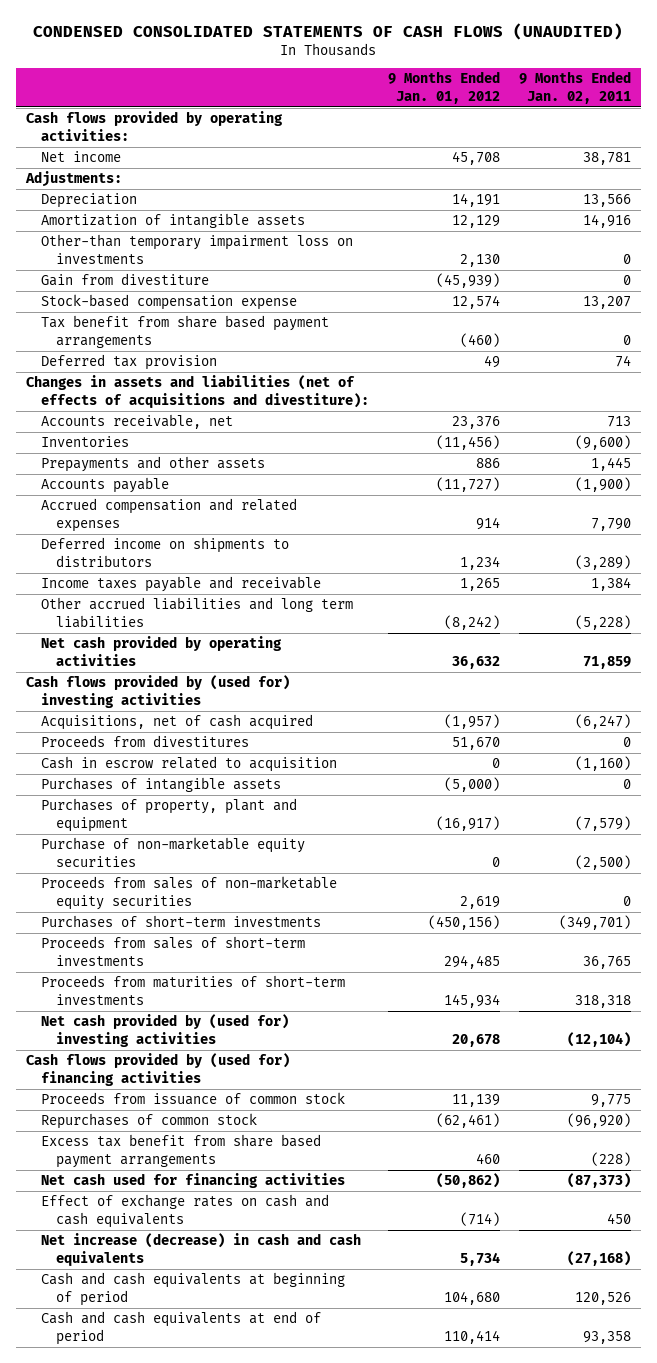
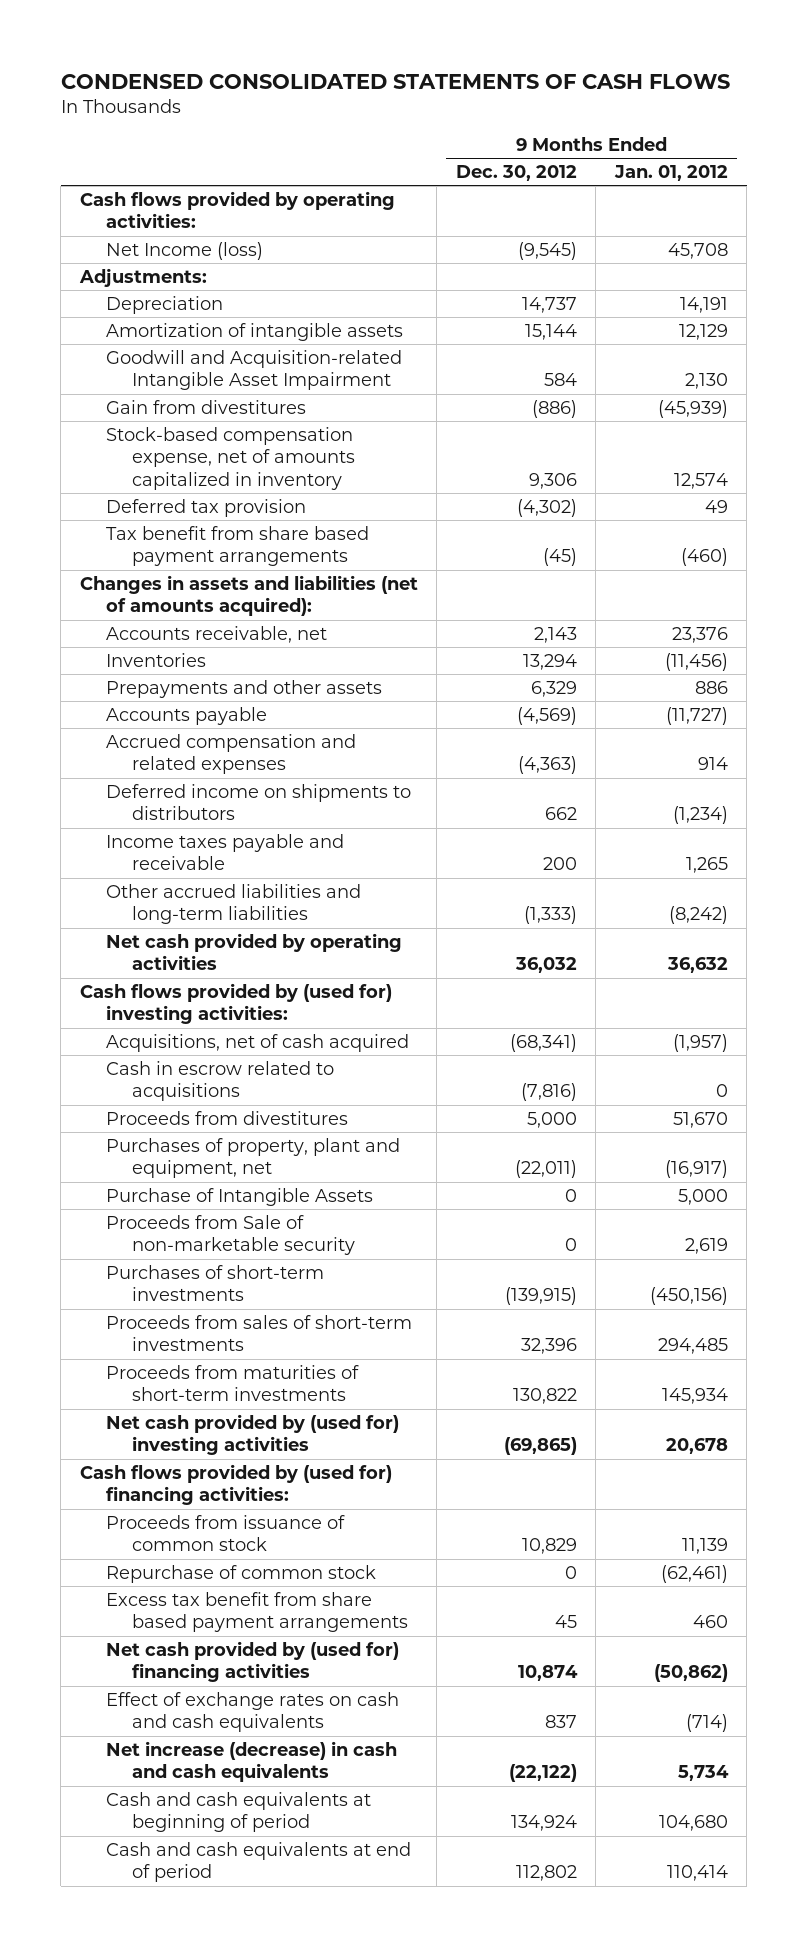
- CONDENSED CONSOLIDATED STATEMENTS OF CASH FLOWS (UNAUDITED)
+ CONDENSED CONSOLIDATED STATEMENTS OF CASH FLOWS
- | 9 Months Ended Jan. 01, 2012 | 9 Months Ended Jan. 02, 2011
+ | 9 Months Ended Dec. 30, 2012 | 9 Months Ended Jan. 01, 2012
- Net income | 45,708 | 38,781
+ Net Income (loss) | (9,545) | 45,708
- Other-than temporary impairment loss on investments | 2,130 | 0
- Gain from divestiture | (45,939) | 0
- Stock-based compensation expense | 12,574 | 13,207
+ Goodwill and Acquisition-related Intangible Asset Impairment | 584 | 2,130
+ Gain from divestitures | (886) | (45,939)
+ Stock-based compensation expense, net of amounts capitalized in inventory | 9,306 | 12,574
- Changes in assets and liabilities (net of effects of acquisitions and divestiture):
moved down: Tax benefit from share based payment arrangements | (45) | (460)
+ Changes in assets and liabilities (net of amounts acquired):
- Deferred income on shipments to distributors | 1,234 | (3,289)
+ Deferred income on shipments to distributors | 662 | (1,234)
- Other accrued liabilities and long term liabilities | (8,242) | (5,228)
+ Other accrued liabilities and long-term liabilities | (1,333) | (8,242)
- Cash flows provided by (used for) investing activities
+ Cash flows provided by (used for) investing activities:
+ Cash in escrow related to acquisitions | (7,816) | 0
- Cash in escrow related to acquisition | 0 | (1,160)
- Purchases of intangible assets | (5,000) | 0
- Purchases of property, plant and equipment | (16,917) | (7,579)
- Purchase of non-marketable equity securities | 0 | (2,500)
- Proceeds from sales of non-marketable equity securities | 2,619 | 0
+ Purchases of property, plant and equipment, net | (22,011) | (16,917)
+ Purchase of Intangible Assets | 0 | 5,000
+ Proceeds from Sale of non-marketable security | 0 | 2,619
- Cash flows provided by (used for) financing activities
+ Cash flows provided by (used for) financing activities:
- Repurchases of common stock | (62,461) | (96,920)
+ Repurchase of common stock | 0 | (62,461)
- Net cash used for financing activities | (50,862) | (87,373)
+ Net cash provided by (used for) financing activities | 10,874 | (50,862)

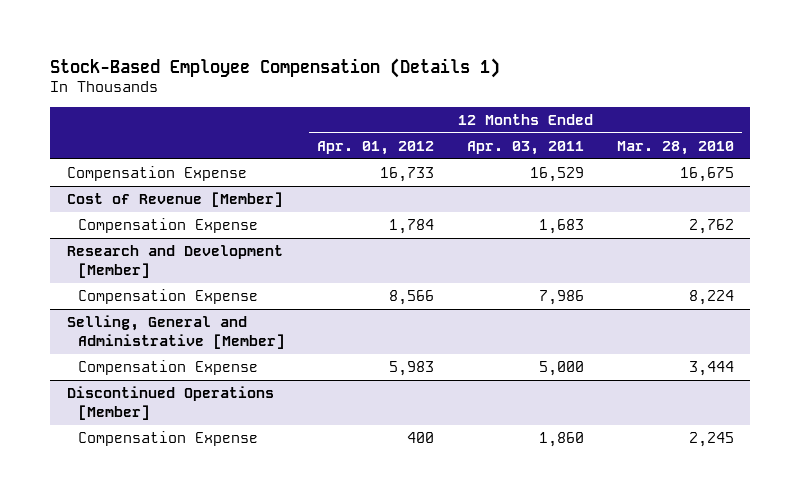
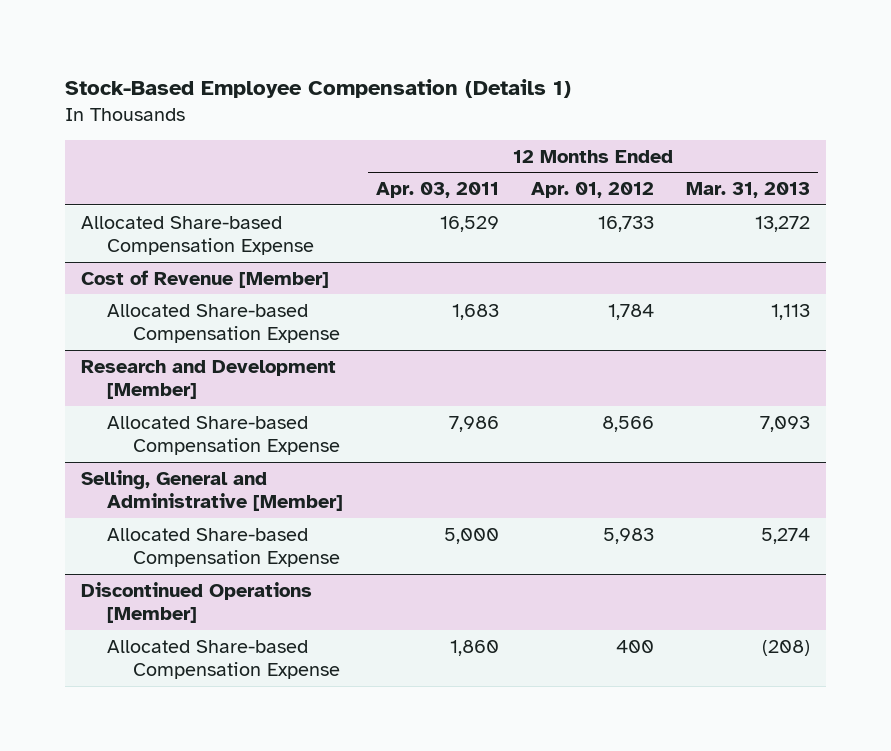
- | 12 Months Ended Apr. 01, 2012 | 12 Months Ended Apr. 03, 2011 | 12 Months Ended Mar. 28, 2010
+ | 12 Months Ended Apr. 03, 2011 | 12 Months Ended Apr. 01, 2012 | 12 Months Ended Mar. 31, 2013
- Compensation Expense | 16,733 | 16,529 | 16,675
+ Allocated Share-based Compensation Expense | 16,529 | 16,733 | 13,272
@ Cost of Revenue [Member]
- Compensation Expense | 1,784 | 1,683 | 2,762
+ Allocated Share-based Compensation Expense | 1,683 | 1,784 | 1,113
@ Research and Development [Member]
- Compensation Expense | 8,566 | 7,986 | 8,224
+ Allocated Share-based Compensation Expense | 7,986 | 8,566 | 7,093
@ Selling, General and Administrative [Member]
- Compensation Expense | 5,983 | 5,000 | 3,444
+ Allocated Share-based Compensation Expense | 5,000 | 5,983 | 5,274
@ Discontinued Operations [Member]
- Compensation Expense | 400 | 1,860 | 2,245
+ Allocated Share-based Compensation Expense | 1,860 | 400 | (208)

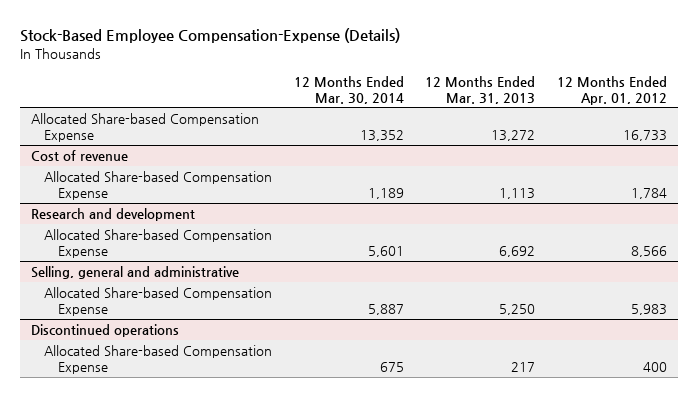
- Stock-Based Employee Compensation (Details 1)
+ Stock-Based Employee Compensation-Expense (Details)
- | 12 Months Ended Apr. 03, 2011 | 12 Months Ended Apr. 01, 2012 | 12 Months Ended Mar. 31, 2013
+ | 12 Months Ended Mar. 30, 2014 | 12 Months Ended Mar. 31, 2013 | 12 Months Ended Apr. 01, 2012
- Cost of Revenue [Member]
+ Cost of revenue
- Research and Development [Member]
- Allocated Share-based Compensation Expense | 7,986 | 8,566 | 7,093
- Selling, General and Administrative [Member]
- Allocated Share-based Compensation Expense | 5,000 | 5,983 | 5,274
- Discontinued Operations [Member]
- Allocated Share-based Compensation Expense | 1,860 | 400 | (208)
+ Research and development
+ Allocated Share-based Compensation Expense | 5,601 | 6,692 | 8,566
+ Selling, general and administrative
+ Allocated Share-based Compensation Expense | 5,887 | 5,250 | 5,983
+ Discontinued operations
+ Allocated Share-based Compensation Expense | 675 | 217 | 400

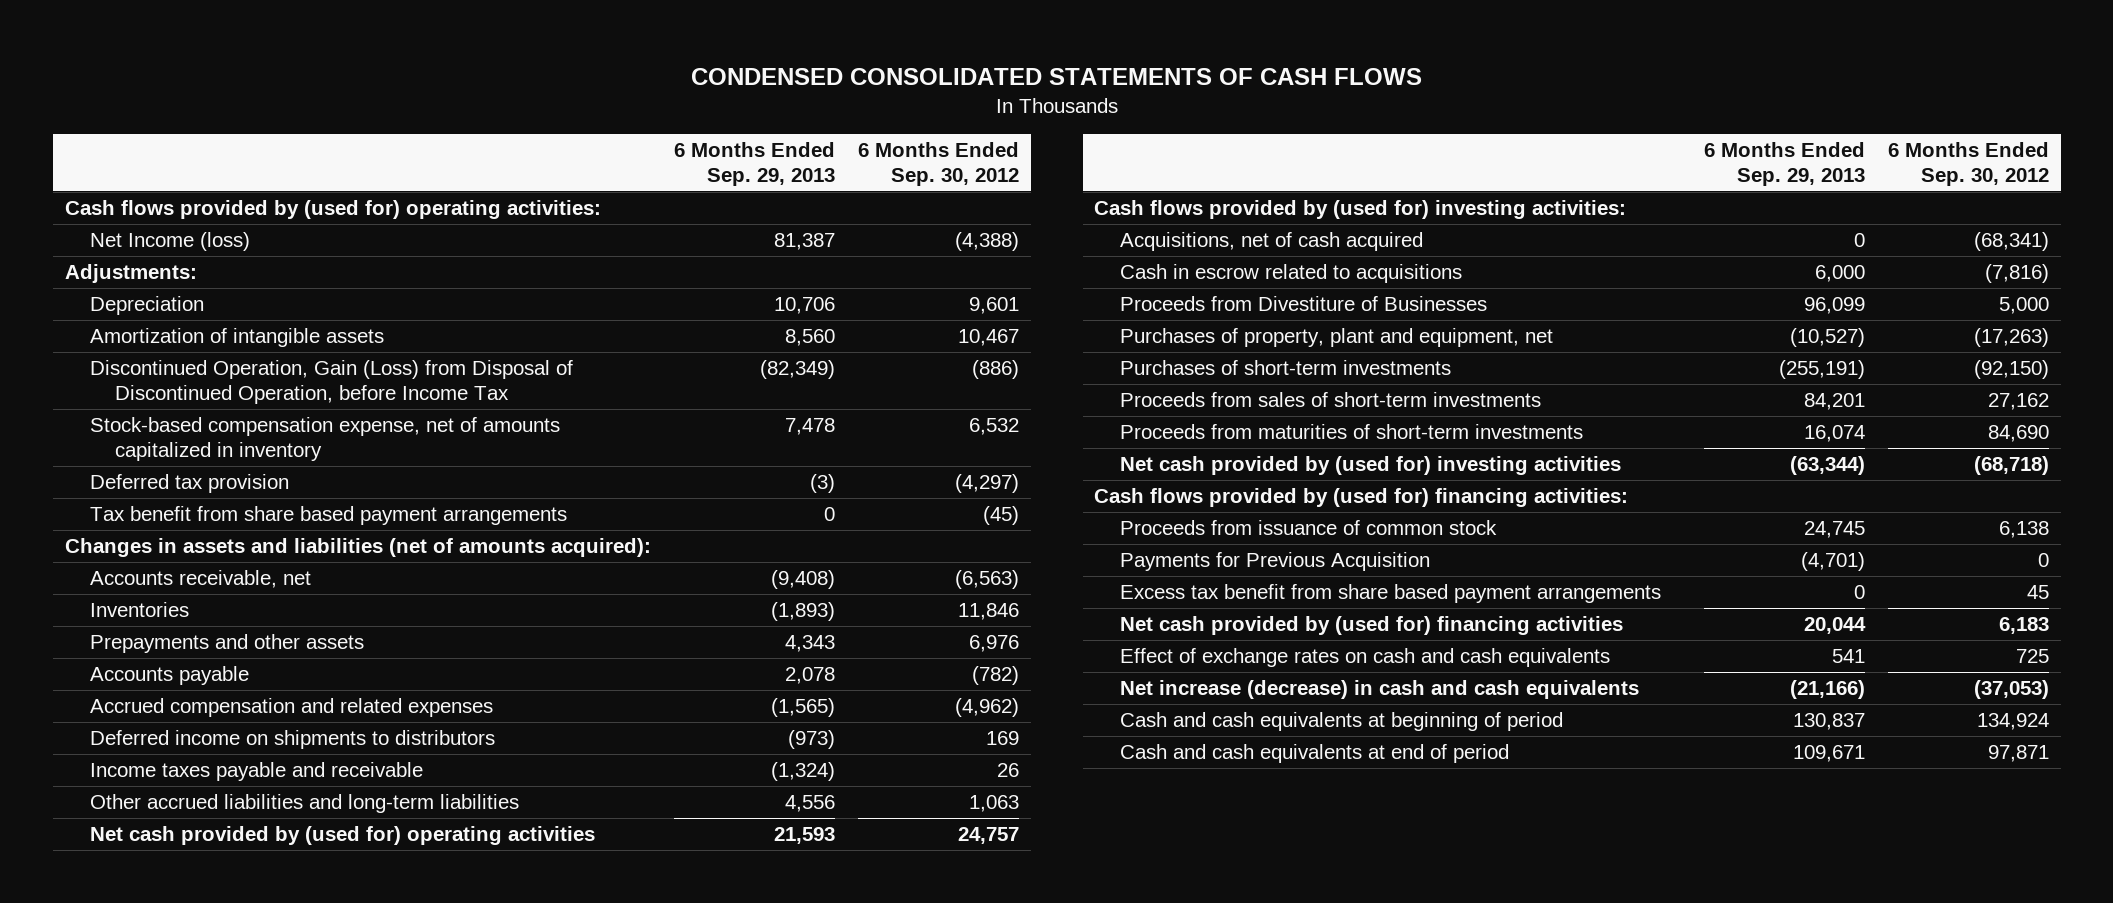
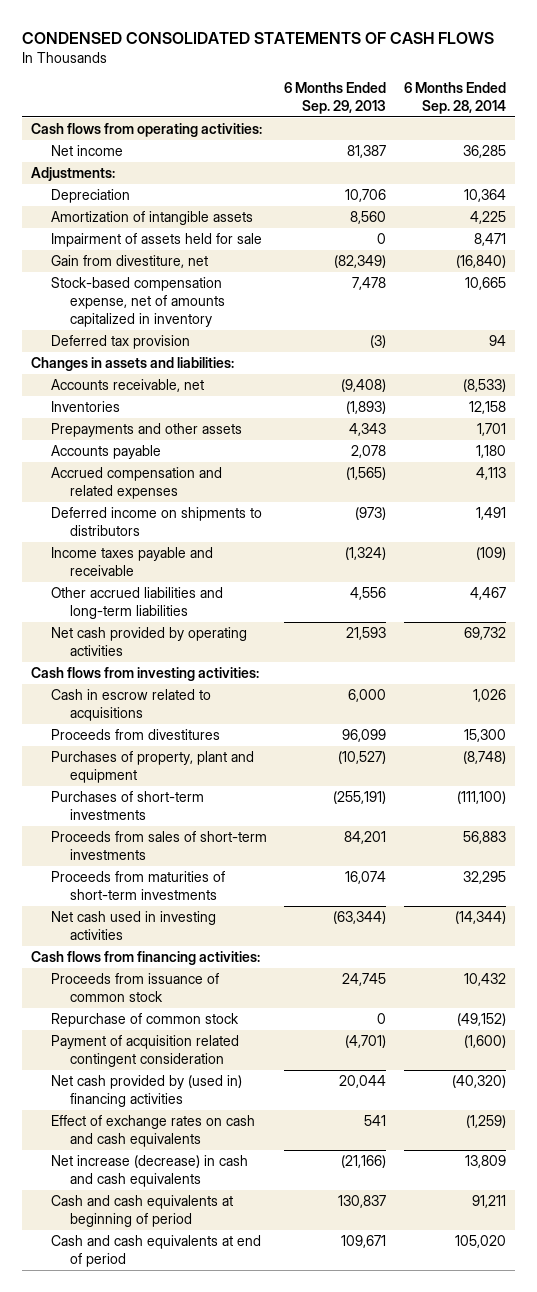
- | 6 Months Ended Sep. 29, 2013 | 6 Months Ended Sep. 30, 2012
+ | 6 Months Ended Sep. 29, 2013 | 6 Months Ended Sep. 28, 2014
- Cash flows provided by (used for) operating activities:
- Net Income (loss) | 81,387 | (4,388)
+ Cash flows from operating activities:
+ Net income | 81,387 | 36,285
- Discontinued Operation, Gain (Loss) from Disposal of Discontinued Operation, before Income Tax | (82,349) | (886)
+ Impairment of assets held for sale | 0 | 8,471
+ Gain from divestiture, net | (82,349) | (16,840)
- Tax benefit from share based payment arrangements | 0 | (45)
- Changes in assets and liabilities (net of amounts acquired):
+ Changes in assets and liabilities:
- Net cash provided by (used for) operating activities | 21,593 | 24,757
- Cash flows provided by (used for) investing activities:
- Acquisitions, net of cash acquired | 0 | (68,341)
+ Net cash provided by operating activities | 21,593 | 69,732
+ Cash flows from investing activities:
- Proceeds from Divestiture of Businesses | 96,099 | 5,000
- Purchases of property, plant and equipment, net | (10,527) | (17,263)
+ Proceeds from divestitures | 96,099 | 15,300
+ Purchases of property, plant and equipment | (10,527) | (8,748)
- Net cash provided by (used for) investing activities | (63,344) | (68,718)
- Cash flows provided by (used for) financing activities:
+ Net cash used in investing activities | (63,344) | (14,344)
+ Cash flows from financing activities:
- Payments for Previous Acquisition | (4,701) | 0
- Excess tax benefit from share based payment arrangements | 0 | 45
- Net cash provided by (used for) financing activities | 20,044 | 6,183
+ Repurchase of common stock | 0 | (49,152)
+ Payment of acquisition related contingent consideration | (4,701) | (1,600)
+ Net cash provided by (used in) financing activities | 20,044 | (40,320)

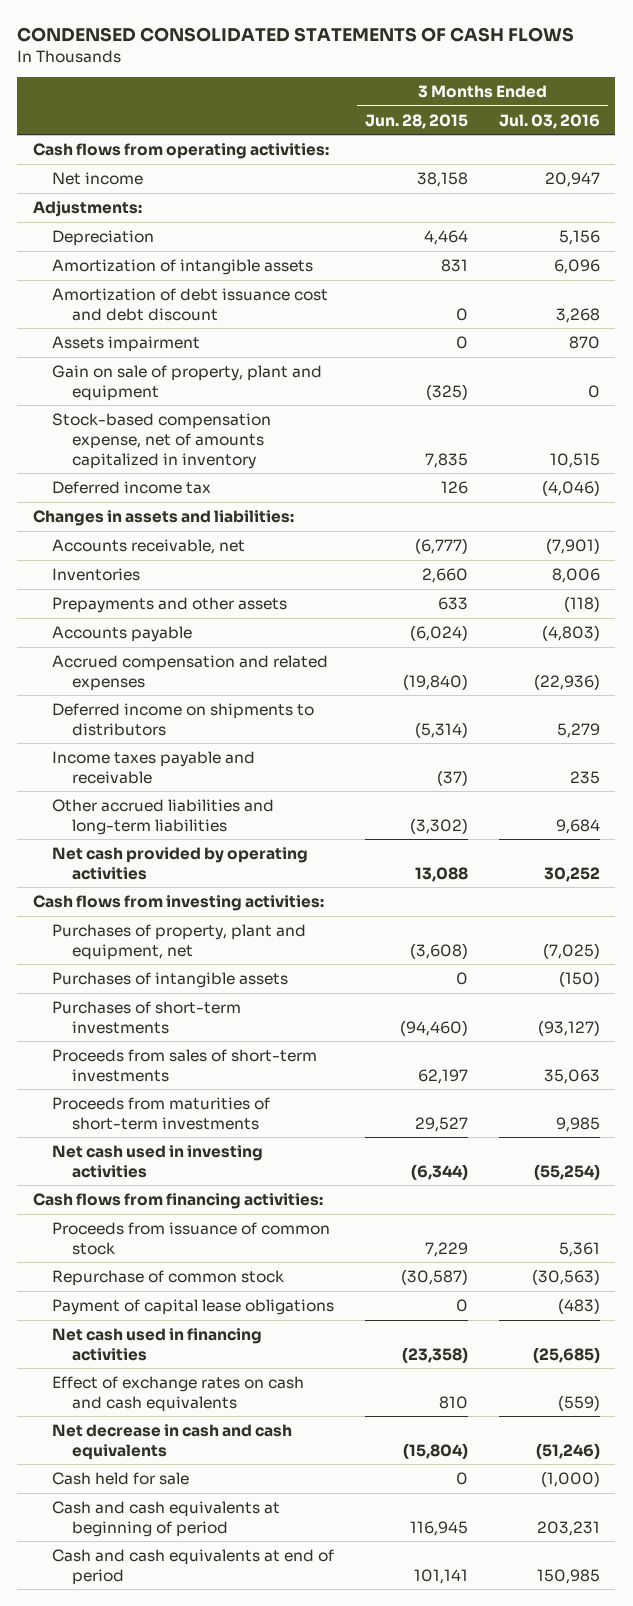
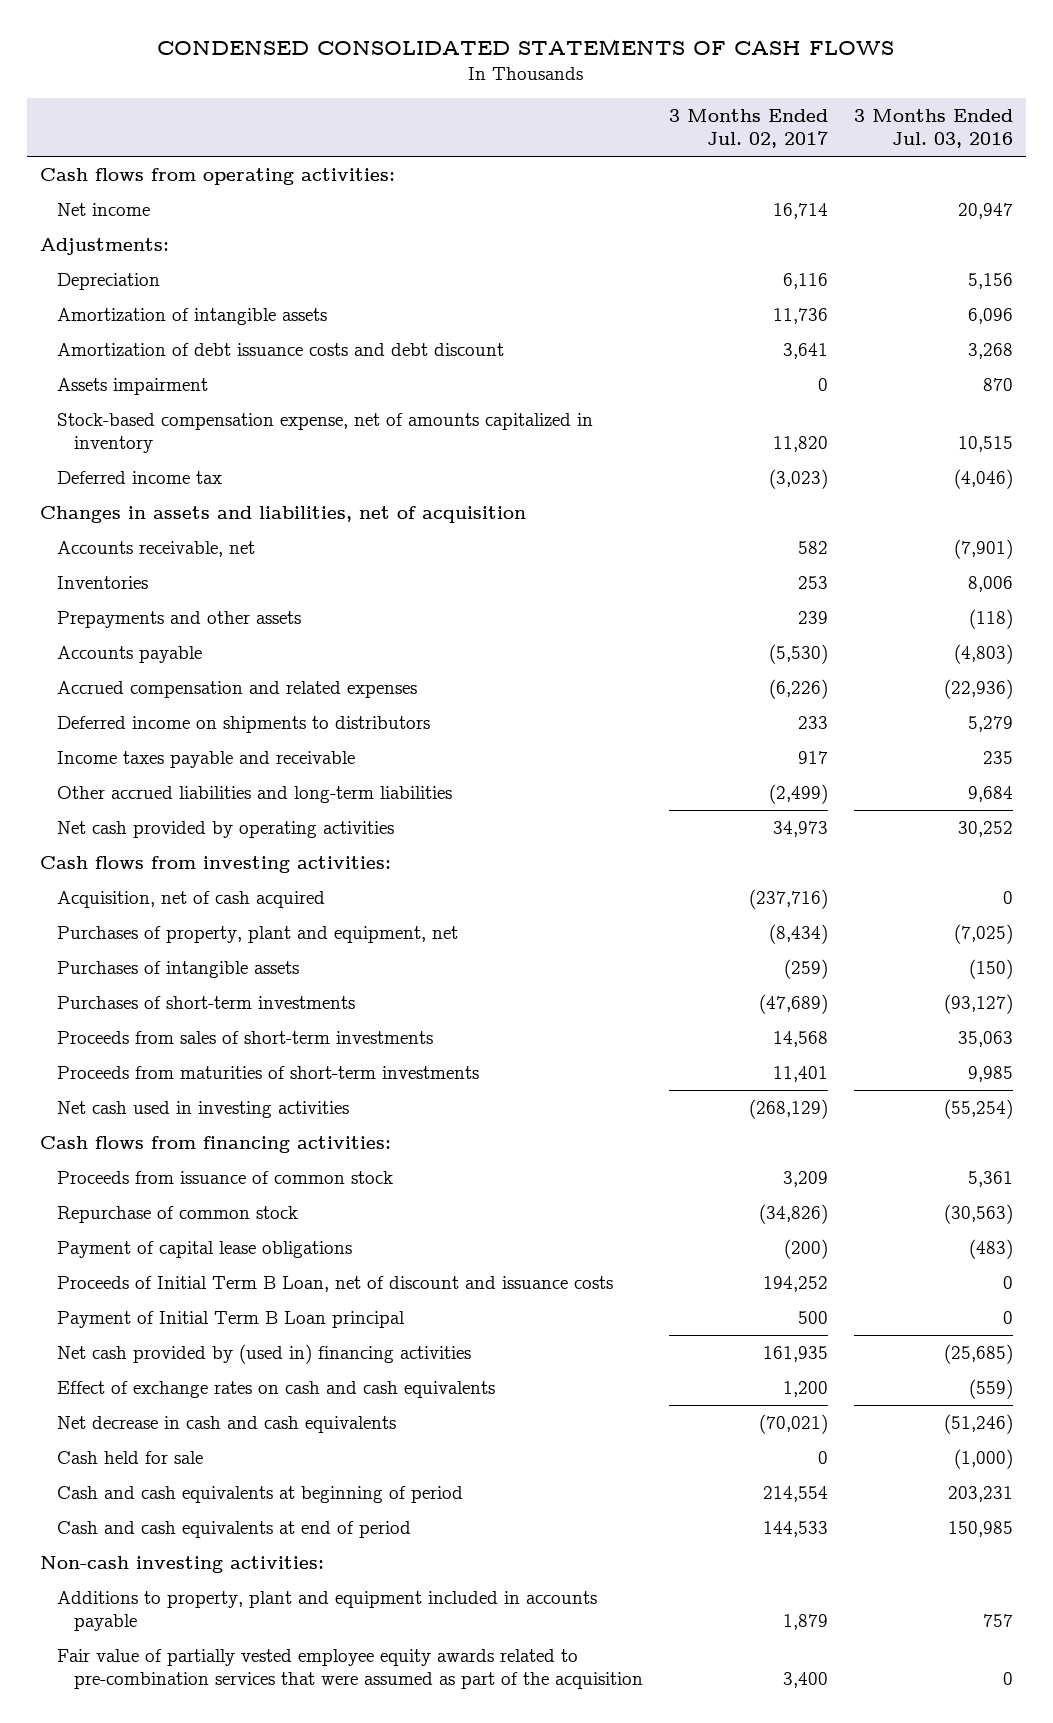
- | 3 Months Ended Jun. 28, 2015 | 3 Months Ended Jul. 03, 2016
+ | 3 Months Ended Jul. 02, 2017 | 3 Months Ended Jul. 03, 2016
- Amortization of debt issuance cost and debt discount | 0 | 3,268
+ Amortization of debt issuance costs and debt discount | 3,641 | 3,268
- Gain on sale of property, plant and equipment | (325) | 0
- Changes in assets and liabilities:
+ Changes in assets and liabilities, net of acquisition
+ Acquisition, net of cash acquired | (237,716) | 0
- Net cash used in financing activities | (23,358) | (25,685)
+ Proceeds of Initial Term B Loan, net of discount and issuance costs | 194,252 | 0
+ Payment of Initial Term B Loan principal | 500 | 0
+ Net cash provided by (used in) financing activities | 161,935 | (25,685)
+ Non-cash investing activities:
+ Additions to property, plant and equipment included in accounts payable | 1,879 | 757
+ Fair value of partially vested employee equity awards related to pre-combination services that were assumed as part of the acquisition | 3,400 | 0

